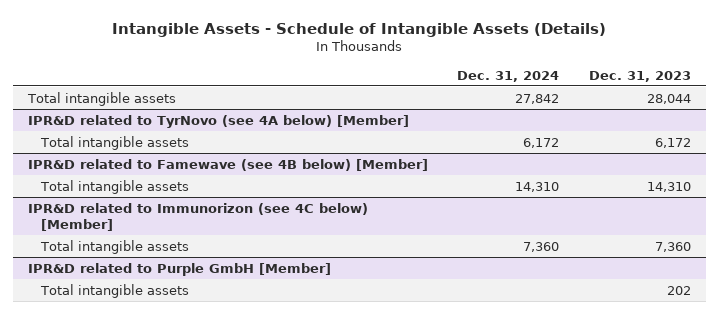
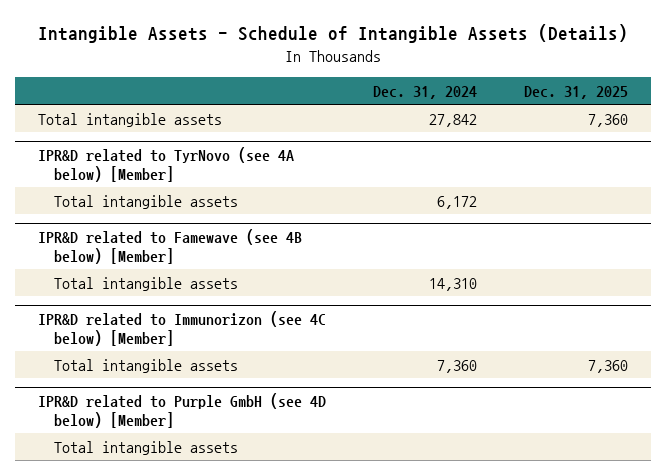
- | Dec. 31, 2024 | Dec. 31, 2023
+ | Dec. 31, 2024 | Dec. 31, 2025
- IPR&D related to Purple GmbH [Member]
+ IPR&D related to Purple GmbH (see 4D below) [Member]

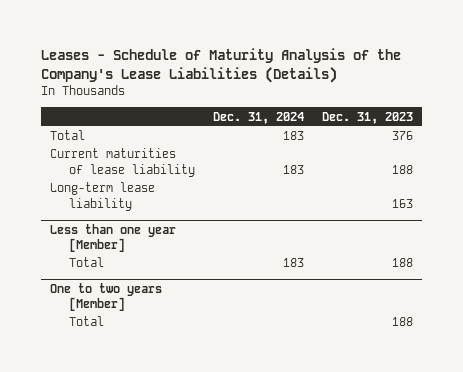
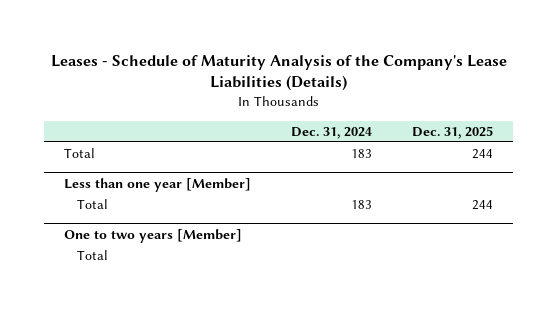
- | Dec. 31, 2024 | Dec. 31, 2023
+ | Dec. 31, 2024 | Dec. 31, 2025
- Current maturities of lease liability | 183 | 188
- Long-term lease liability | | 163

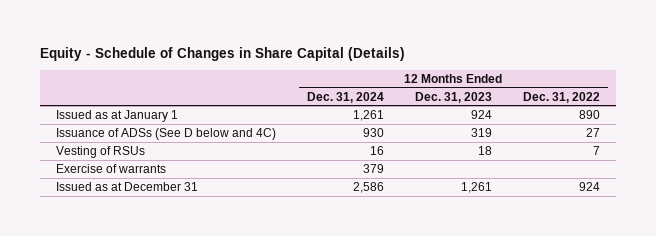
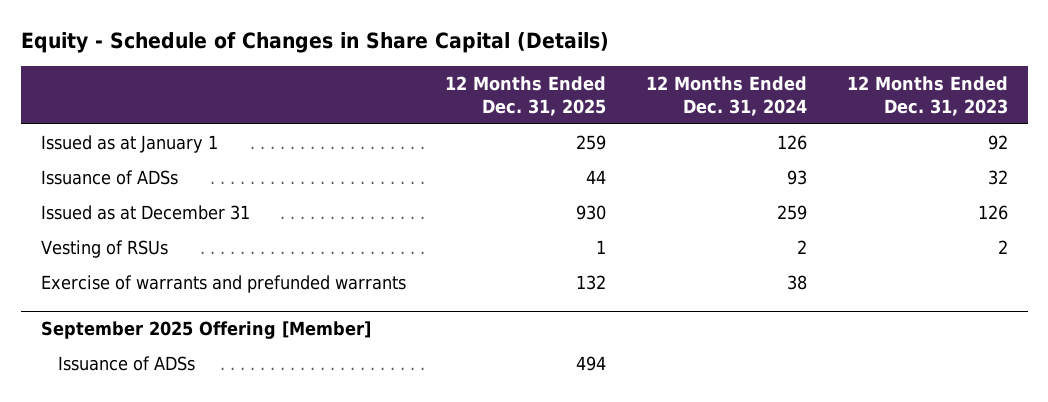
- | 12 Months Ended Dec. 31, 2024 | 12 Months Ended Dec. 31, 2023 | 12 Months Ended Dec. 31, 2022
+ | 12 Months Ended Dec. 31, 2025 | 12 Months Ended Dec. 31, 2024 | 12 Months Ended Dec. 31, 2023
- Issued as at January 1 | 1,261 | 924 | 890
- Issuance of ADSs (See D below and 4C) | 930 | 319 | 27
- Vesting of RSUs | 16 | 18 | 7
- Exercise of warrants | 379 | |
- Issued as at December 31 | 2,586 | 1,261 | 924
+ Issued as at January 1 | 259 | 126 | 92
+ Issuance of ADSs | 44 | 93 | 32
+ Issued as at December 31 | 930 | 259 | 126
+ Vesting of RSUs | 1 | 2 | 2
+ Exercise of warrants and prefunded warrants | 132 | 38 |
+ September 2025 Offering [Member]
+ Issuance of ADSs | 494 | |

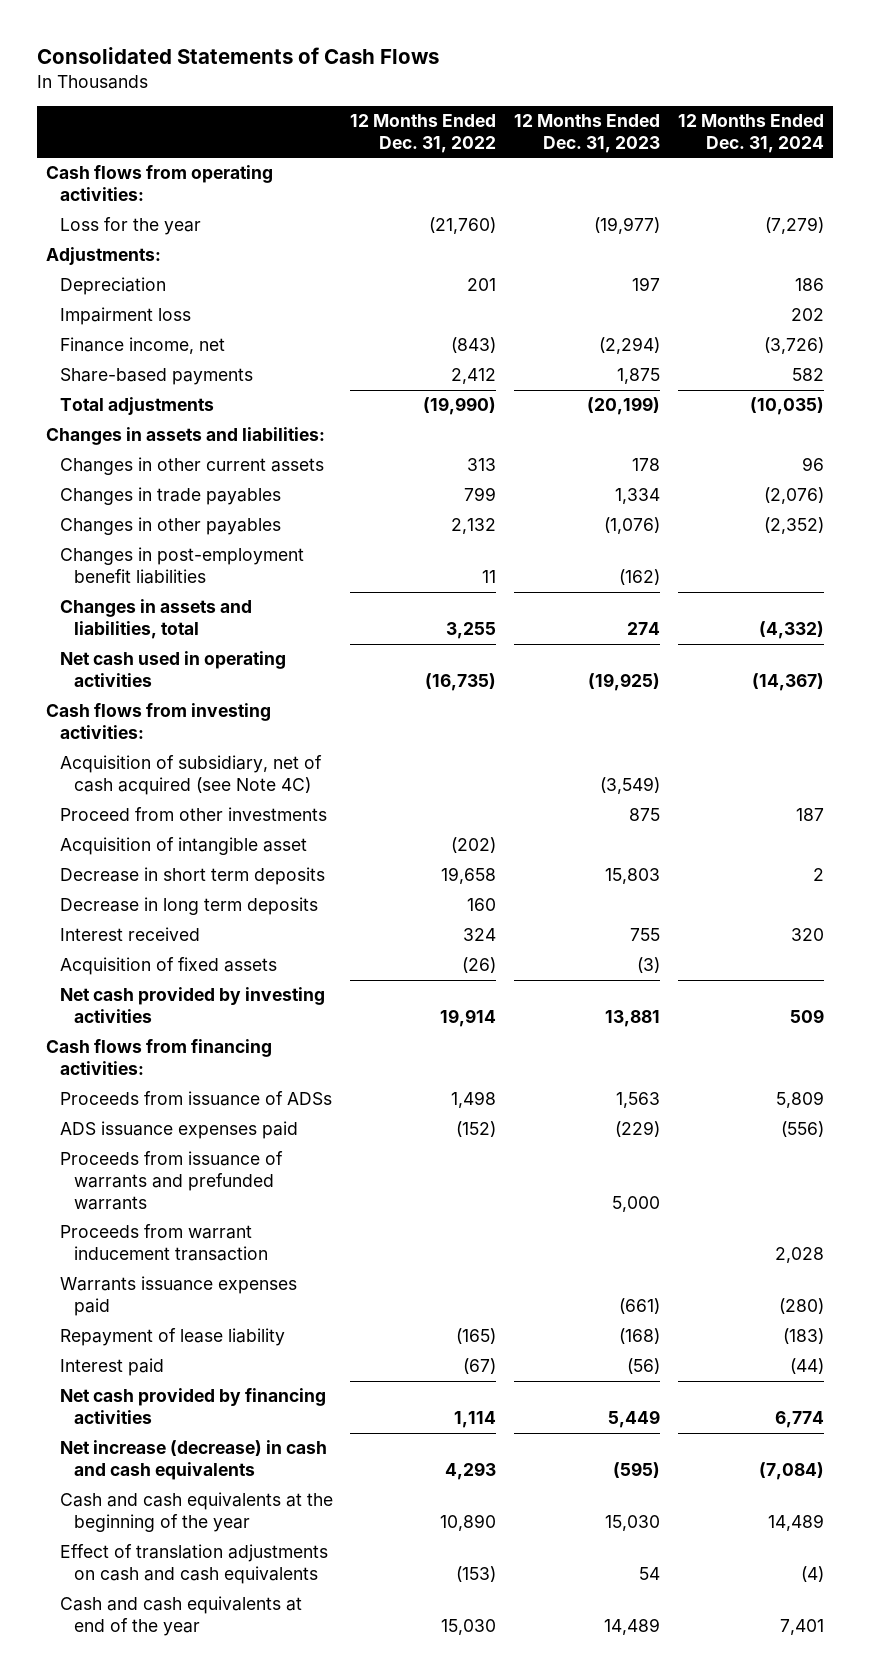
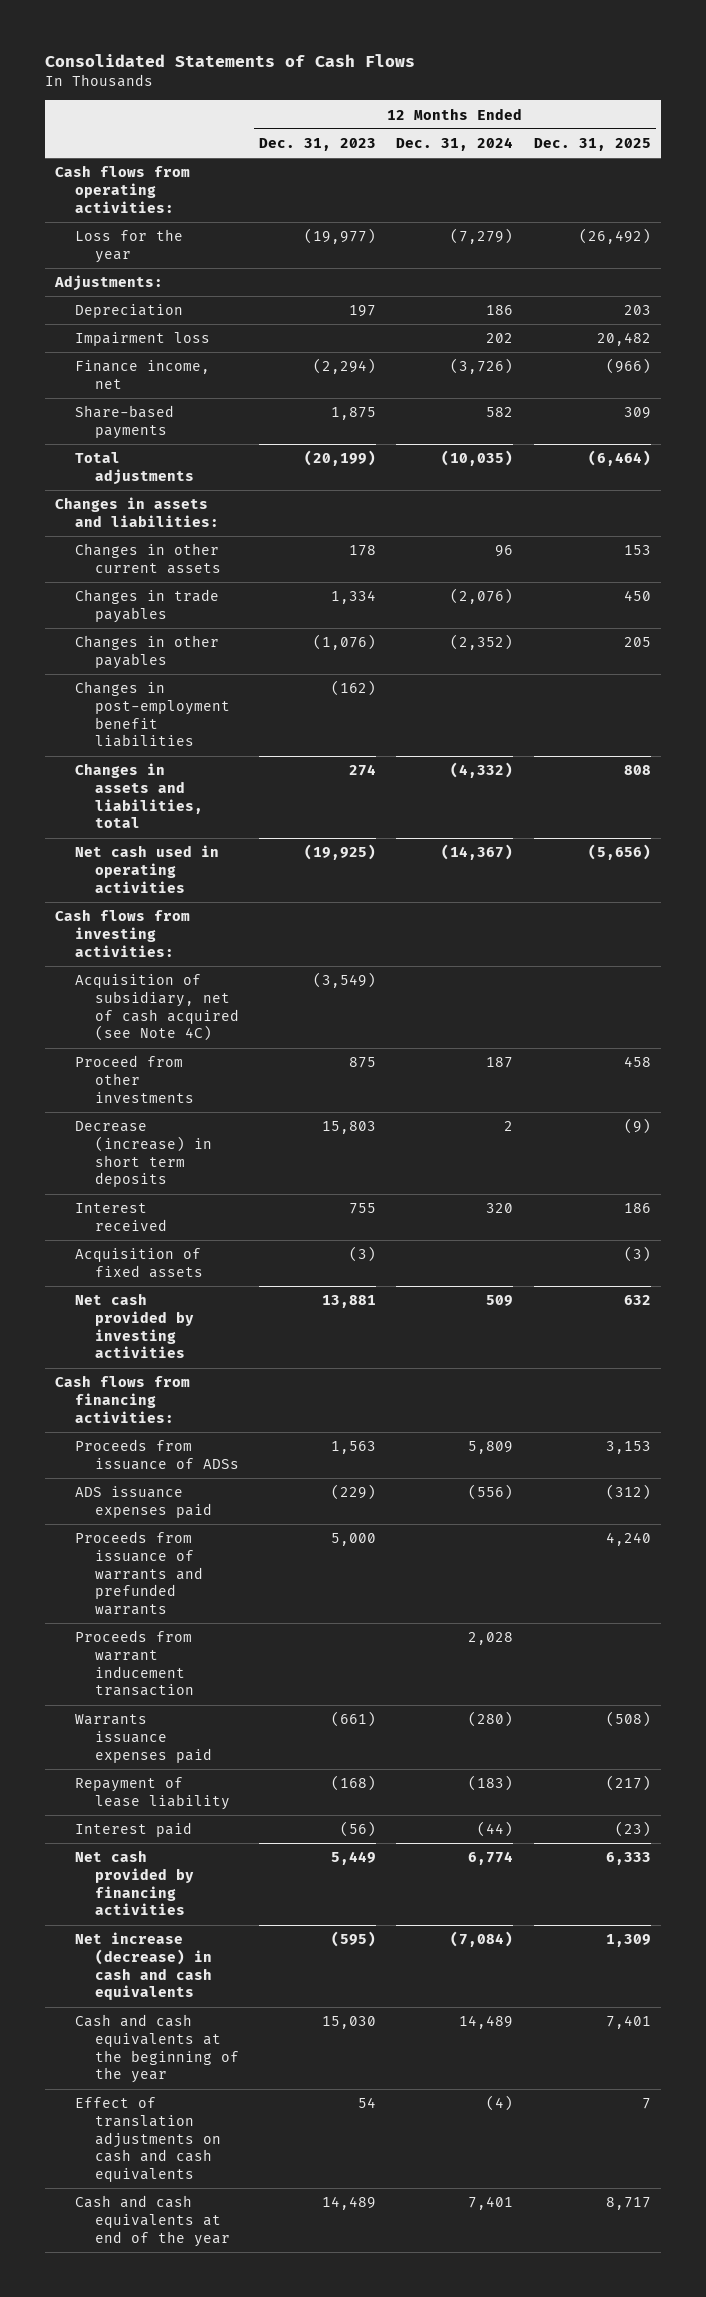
- | 12 Months Ended Dec. 31, 2022 | 12 Months Ended Dec. 31, 2023 | 12 Months Ended Dec. 31, 2024
+ | 12 Months Ended Dec. 31, 2023 | 12 Months Ended Dec. 31, 2024 | 12 Months Ended Dec. 31, 2025
- Acquisition of intangible asset | (202) | |
- Decrease in short term deposits | 19,658 | 15,803 | 2
- Decrease in long term deposits | 160 | |
+ Decrease (increase) in short term deposits | 15,803 | 2 | (9)

